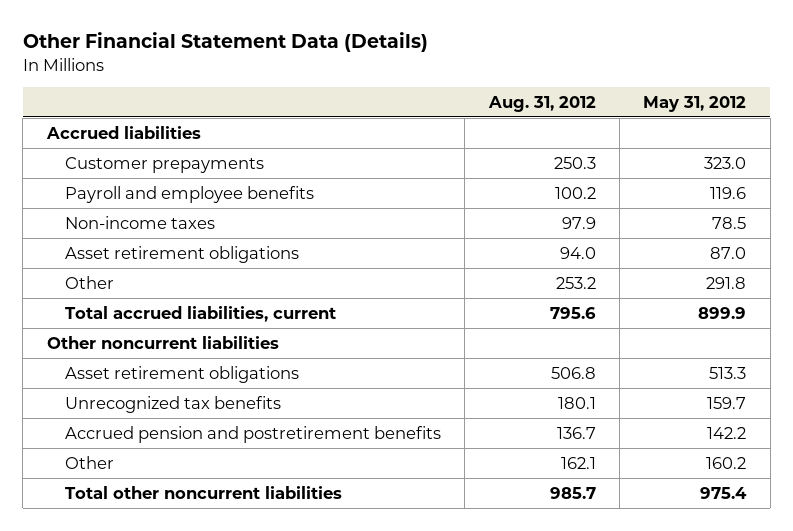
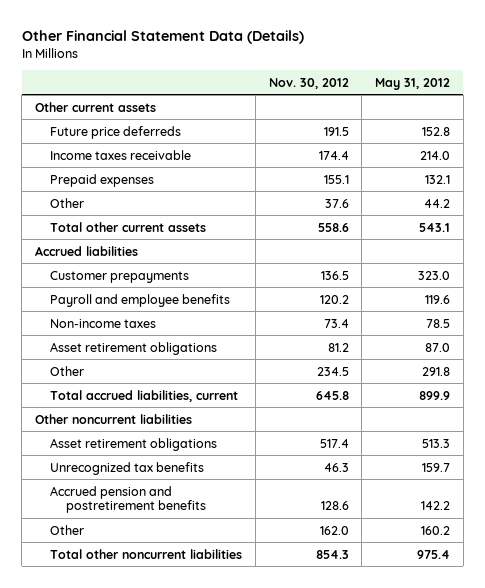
- | Aug. 31, 2012 | May 31, 2012
+ | Nov. 30, 2012 | May 31, 2012
+ Other current assets
+ Future price deferreds | 191.5 | 152.8
+ Income taxes receivable | 174.4 | 214.0
+ Prepaid expenses | 155.1 | 132.1
+ Other | 37.6 | 44.2
+ Total other current assets | 558.6 | 543.1

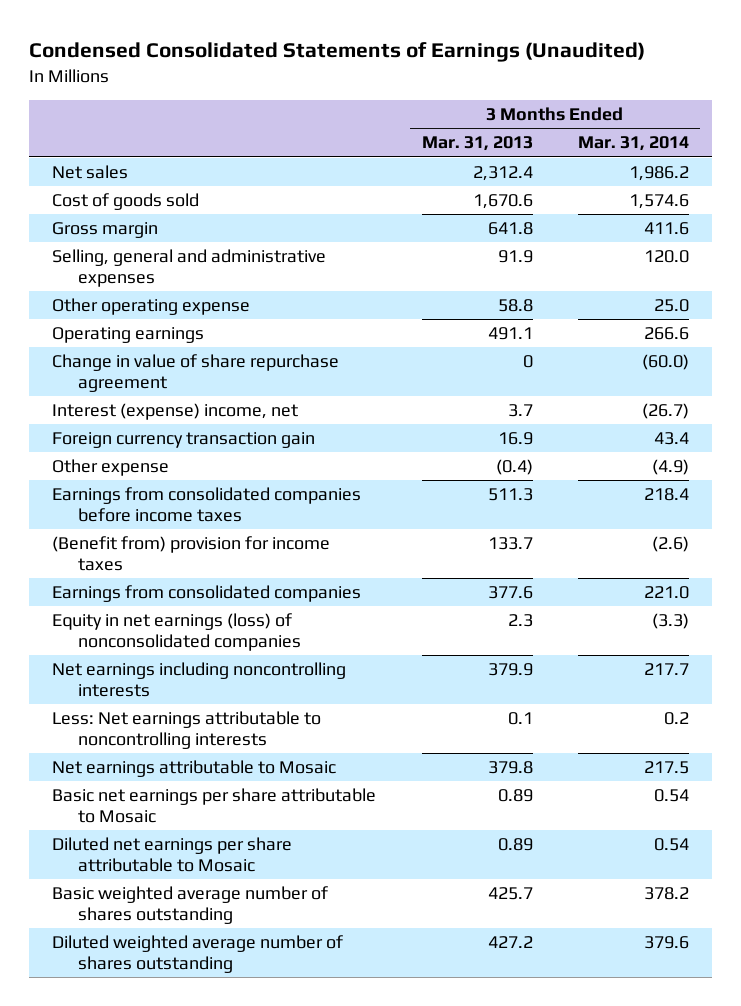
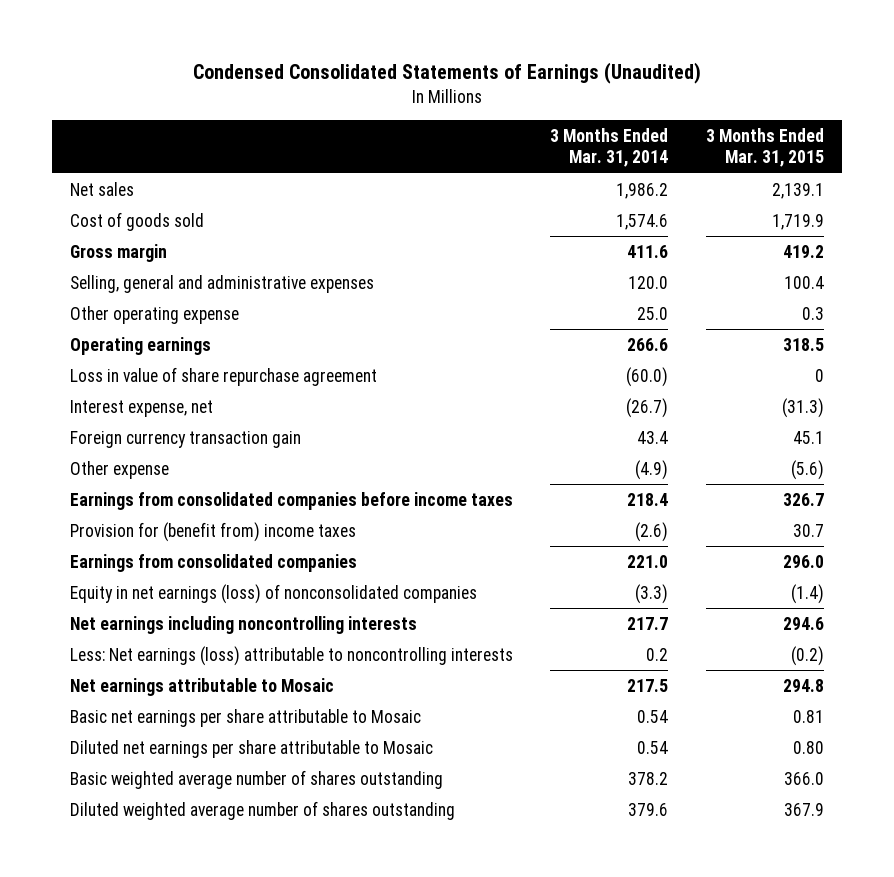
- | 3 Months Ended Mar. 31, 2013 | 3 Months Ended Mar. 31, 2014
+ | 3 Months Ended Mar. 31, 2014 | 3 Months Ended Mar. 31, 2015
- Change in value of share repurchase agreement | 0 | (60.0)
- Interest (expense) income, net | 3.7 | (26.7)
+ Loss in value of share repurchase agreement | (60.0) | 0
+ Interest expense, net | (26.7) | (31.3)
- (Benefit from) provision for income taxes | 133.7 | (2.6)
+ Provision for (benefit from) income taxes | (2.6) | 30.7
- Less: Net earnings attributable to noncontrolling interests | 0.1 | 0.2
+ Less: Net earnings (loss) attributable to noncontrolling interests | 0.2 | (0.2)

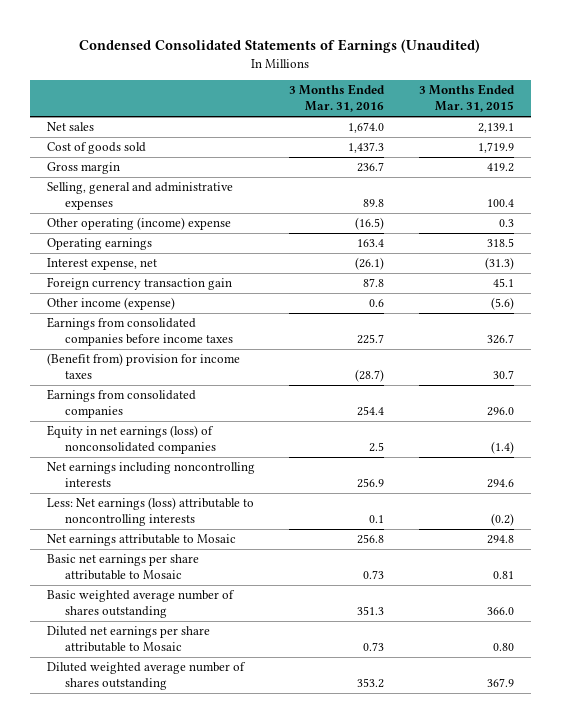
- | 3 Months Ended Mar. 31, 2014 | 3 Months Ended Mar. 31, 2015
+ | 3 Months Ended Mar. 31, 2016 | 3 Months Ended Mar. 31, 2015
- Other operating expense | 25.0 | 0.3
+ Other operating (income) expense | (16.5) | 0.3
- Loss in value of share repurchase agreement | (60.0) | 0
- Other expense | (4.9) | (5.6)
+ Other income (expense) | 0.6 | (5.6)
- Provision for (benefit from) income taxes | (2.6) | 30.7
+ (Benefit from) provision for income taxes | (28.7) | 30.7
moved down: Diluted net earnings per share attributable to Mosaic | 0.73 | 0.80

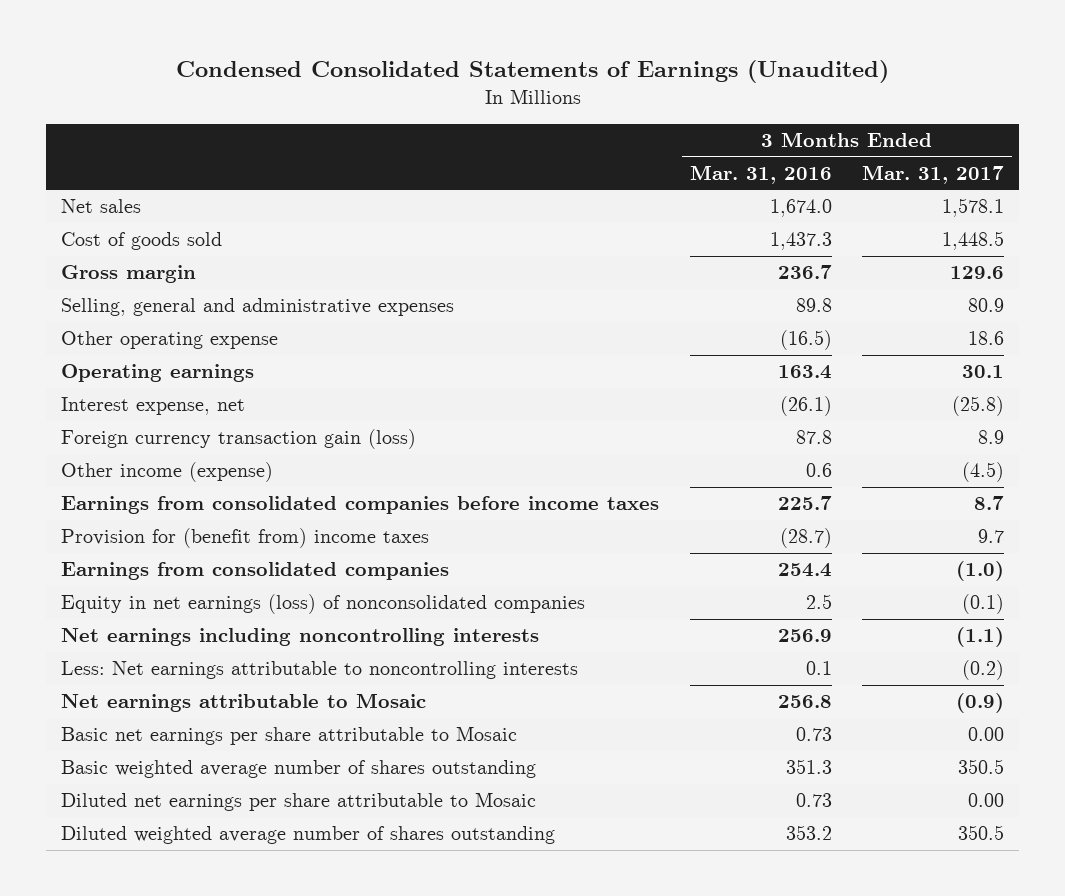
- | 3 Months Ended Mar. 31, 2016 | 3 Months Ended Mar. 31, 2015
+ | 3 Months Ended Mar. 31, 2016 | 3 Months Ended Mar. 31, 2017
- Other operating (income) expense | (16.5) | 0.3
+ Other operating expense | (16.5) | 18.6
- Foreign currency transaction gain | 87.8 | 45.1
+ Foreign currency transaction gain (loss) | 87.8 | 8.9
- (Benefit from) provision for income taxes | (28.7) | 30.7
+ Provision for (benefit from) income taxes | (28.7) | 9.7
- Less: Net earnings (loss) attributable to noncontrolling interests | 0.1 | (0.2)
+ Less: Net earnings attributable to noncontrolling interests | 0.1 | (0.2)

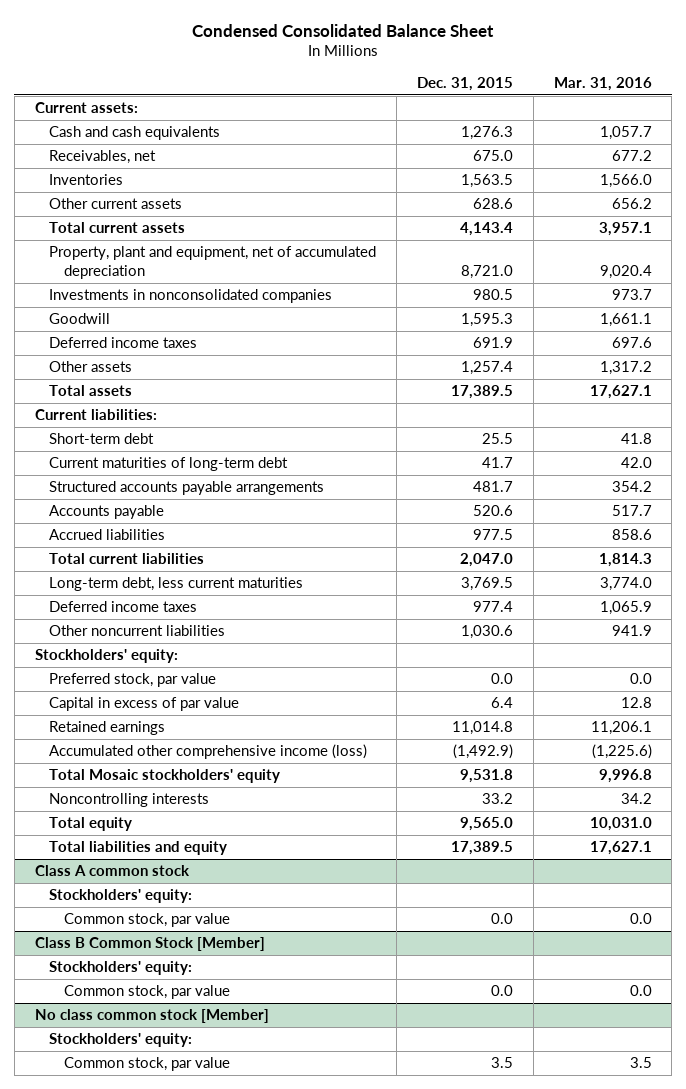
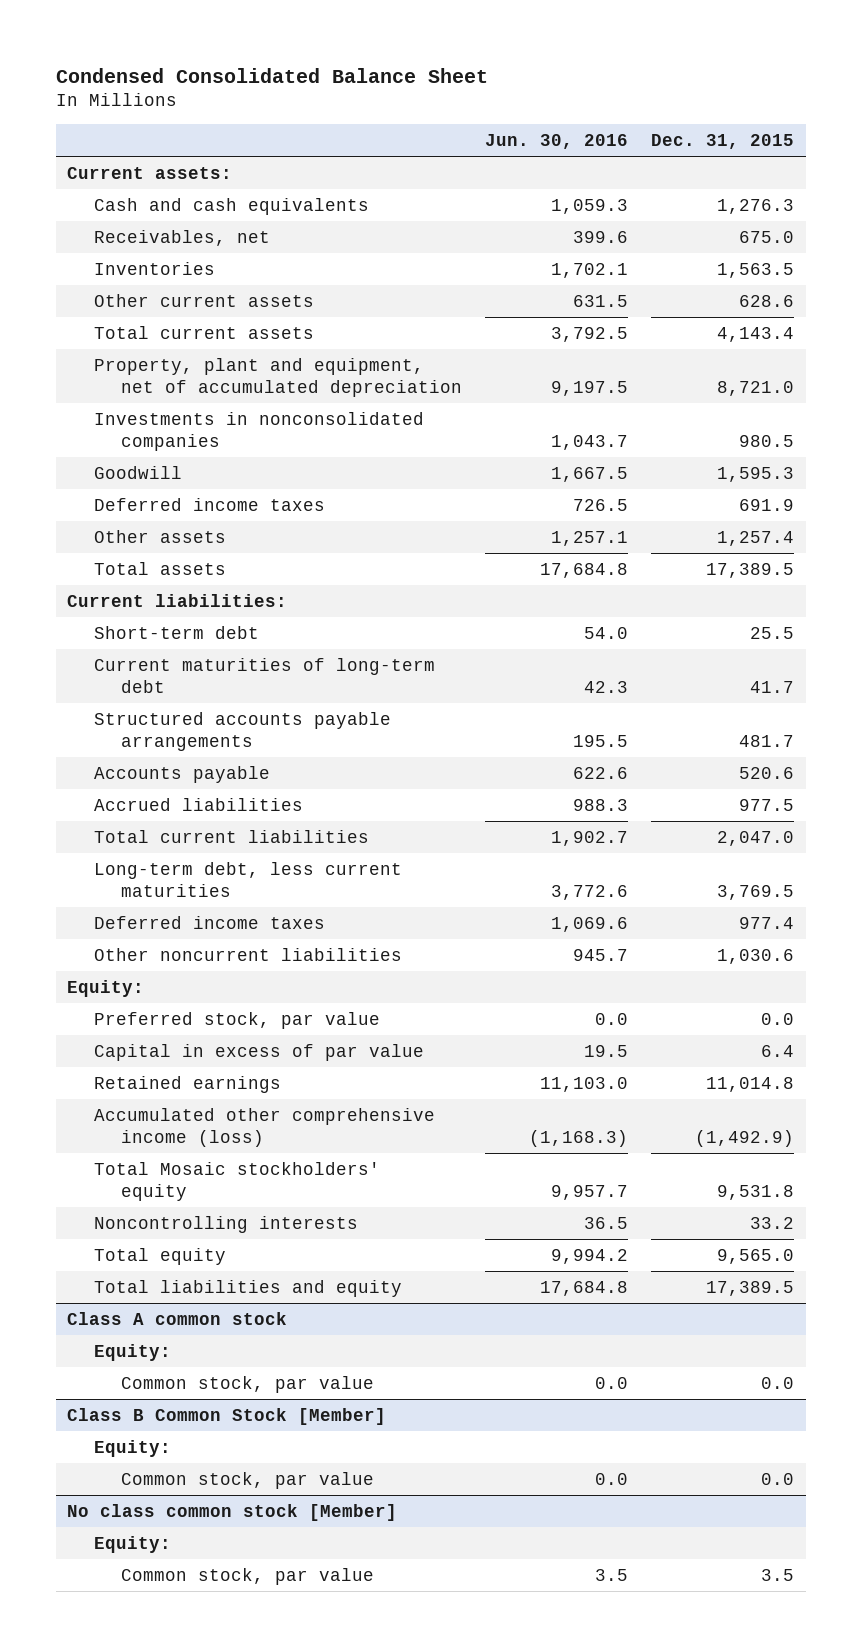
- | Dec. 31, 2015 | Mar. 31, 2016
+ | Jun. 30, 2016 | Dec. 31, 2015
- Stockholders' equity:
+ Equity:
@ Class A common stock
- Stockholders' equity:
+ Equity:
@ Class B Common Stock [Member]
- Stockholders' equity:
+ Equity:
@ No class common stock [Member]
- Stockholders' equity:
+ Equity:

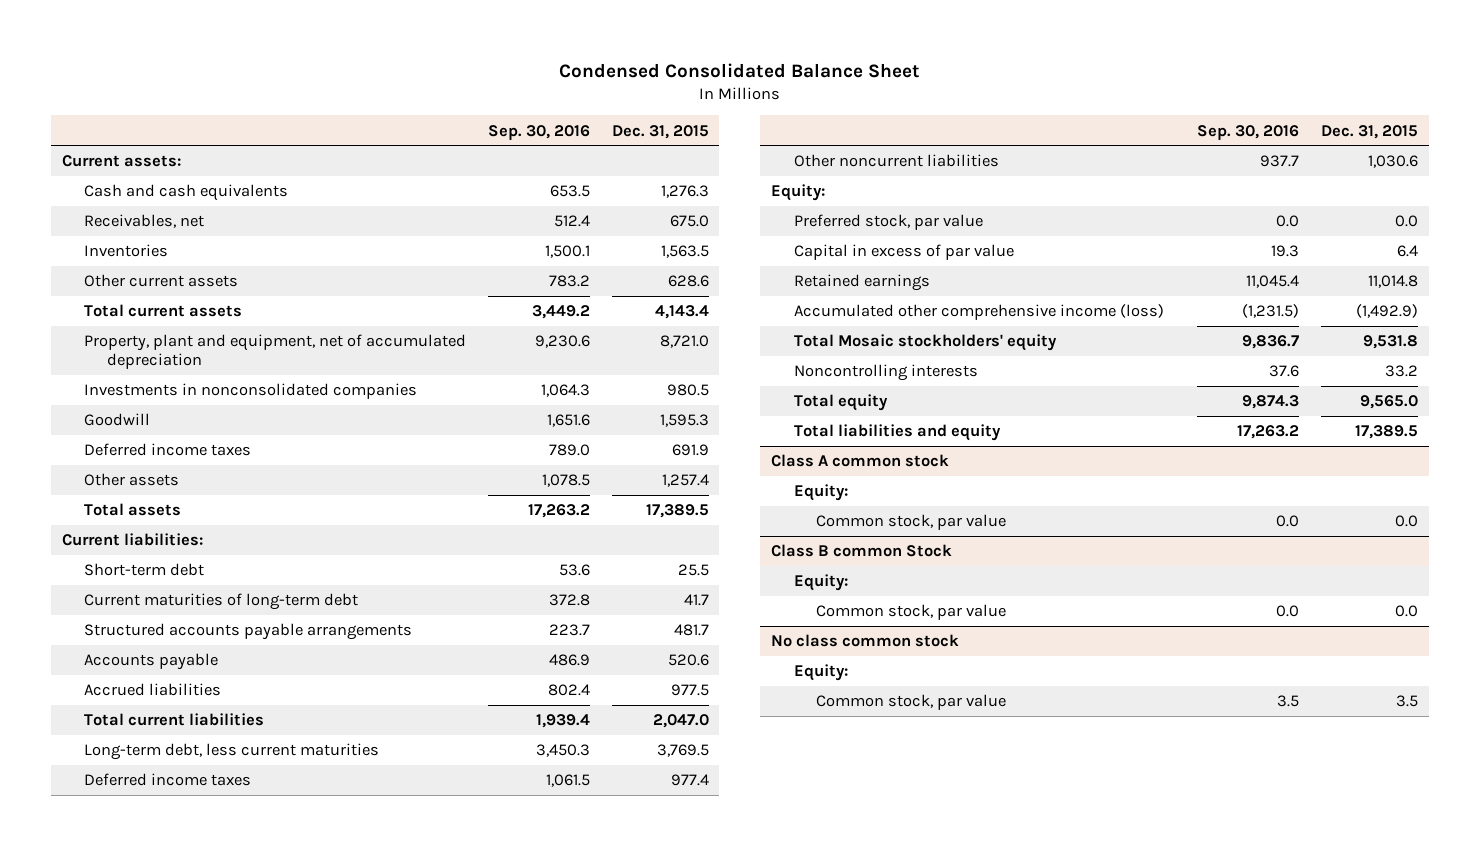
- | Jun. 30, 2016 | Dec. 31, 2015
+ | Sep. 30, 2016 | Dec. 31, 2015
- Class B Common Stock [Member]
+ Class B common Stock
- No class common stock [Member]
+ No class common stock

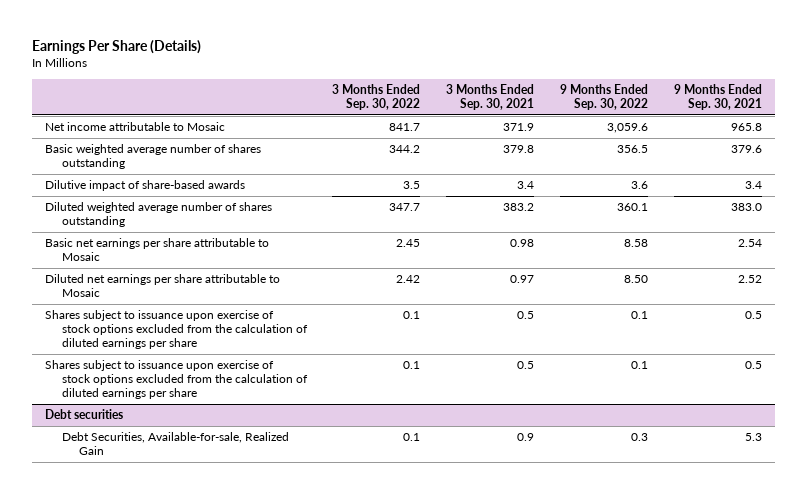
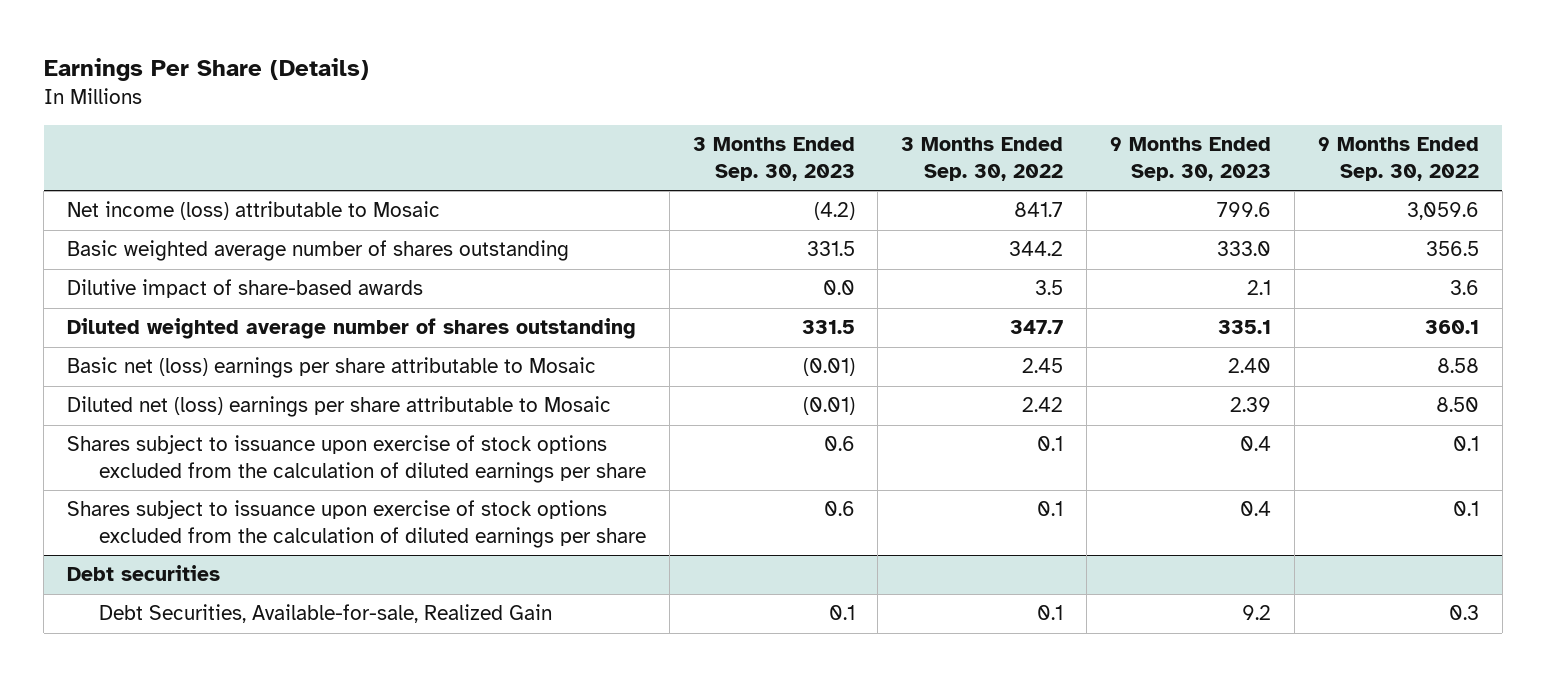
- | 3 Months Ended Sep. 30, 2022 | 3 Months Ended Sep. 30, 2021 | 9 Months Ended Sep. 30, 2022 | 9 Months Ended Sep. 30, 2021
+ | 3 Months Ended Sep. 30, 2023 | 3 Months Ended Sep. 30, 2022 | 9 Months Ended Sep. 30, 2023 | 9 Months Ended Sep. 30, 2022
- Net income attributable to Mosaic | 841.7 | 371.9 | 3,059.6 | 965.8
+ Net income (loss) attributable to Mosaic | (4.2) | 841.7 | 799.6 | 3,059.6
- Basic net earnings per share attributable to Mosaic | 2.45 | 0.98 | 8.58 | 2.54
- Diluted net earnings per share attributable to Mosaic | 2.42 | 0.97 | 8.50 | 2.52
+ Basic net (loss) earnings per share attributable to Mosaic | (0.01) | 2.45 | 2.40 | 8.58
+ Diluted net (loss) earnings per share attributable to Mosaic | (0.01) | 2.42 | 2.39 | 8.50

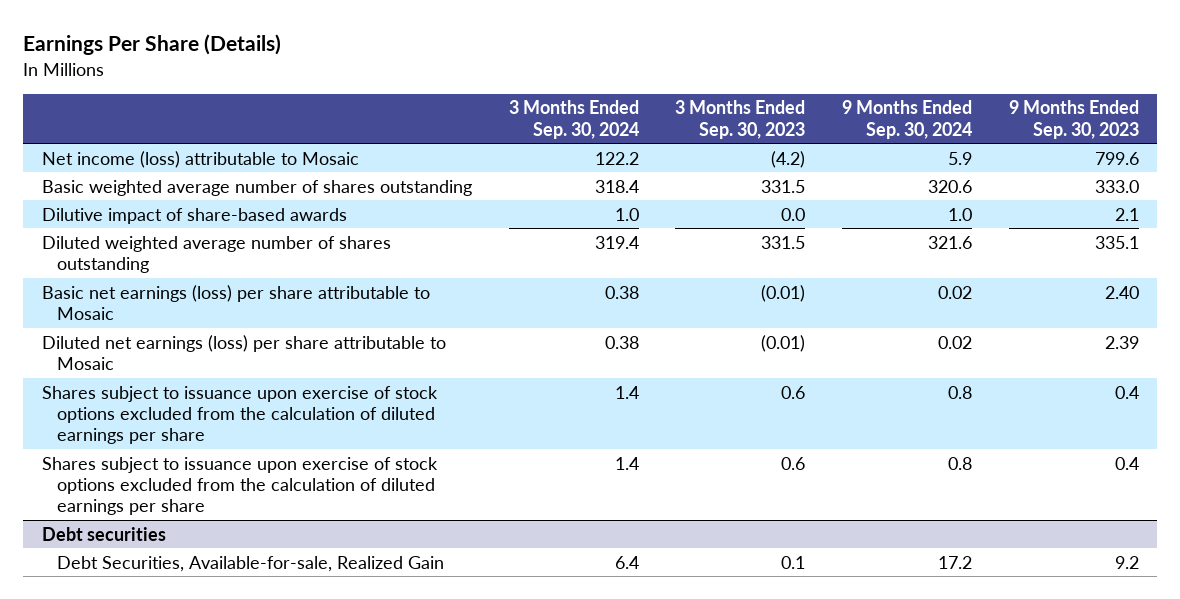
- | 3 Months Ended Sep. 30, 2023 | 3 Months Ended Sep. 30, 2022 | 9 Months Ended Sep. 30, 2023 | 9 Months Ended Sep. 30, 2022
+ | 3 Months Ended Sep. 30, 2024 | 3 Months Ended Sep. 30, 2023 | 9 Months Ended Sep. 30, 2024 | 9 Months Ended Sep. 30, 2023
- Basic net (loss) earnings per share attributable to Mosaic | (0.01) | 2.45 | 2.40 | 8.58
- Diluted net (loss) earnings per share attributable to Mosaic | (0.01) | 2.42 | 2.39 | 8.50
+ Basic net earnings (loss) per share attributable to Mosaic | 0.38 | (0.01) | 0.02 | 2.40
+ Diluted net earnings (loss) per share attributable to Mosaic | 0.38 | (0.01) | 0.02 | 2.39

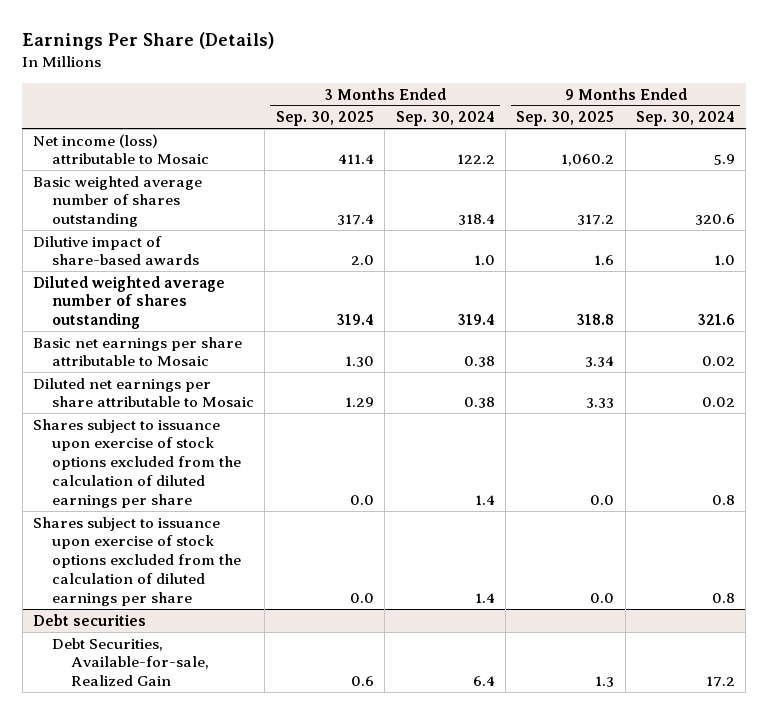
- | 3 Months Ended Sep. 30, 2024 | 3 Months Ended Sep. 30, 2023 | 9 Months Ended Sep. 30, 2024 | 9 Months Ended Sep. 30, 2023
+ | 3 Months Ended Sep. 30, 2025 | 3 Months Ended Sep. 30, 2024 | 9 Months Ended Sep. 30, 2025 | 9 Months Ended Sep. 30, 2024
- Basic net earnings (loss) per share attributable to Mosaic | 0.38 | (0.01) | 0.02 | 2.40
- Diluted net earnings (loss) per share attributable to Mosaic | 0.38 | (0.01) | 0.02 | 2.39
+ Basic net earnings per share attributable to Mosaic | 1.30 | 0.38 | 3.34 | 0.02
+ Diluted net earnings per share attributable to Mosaic | 1.29 | 0.38 | 3.33 | 0.02

